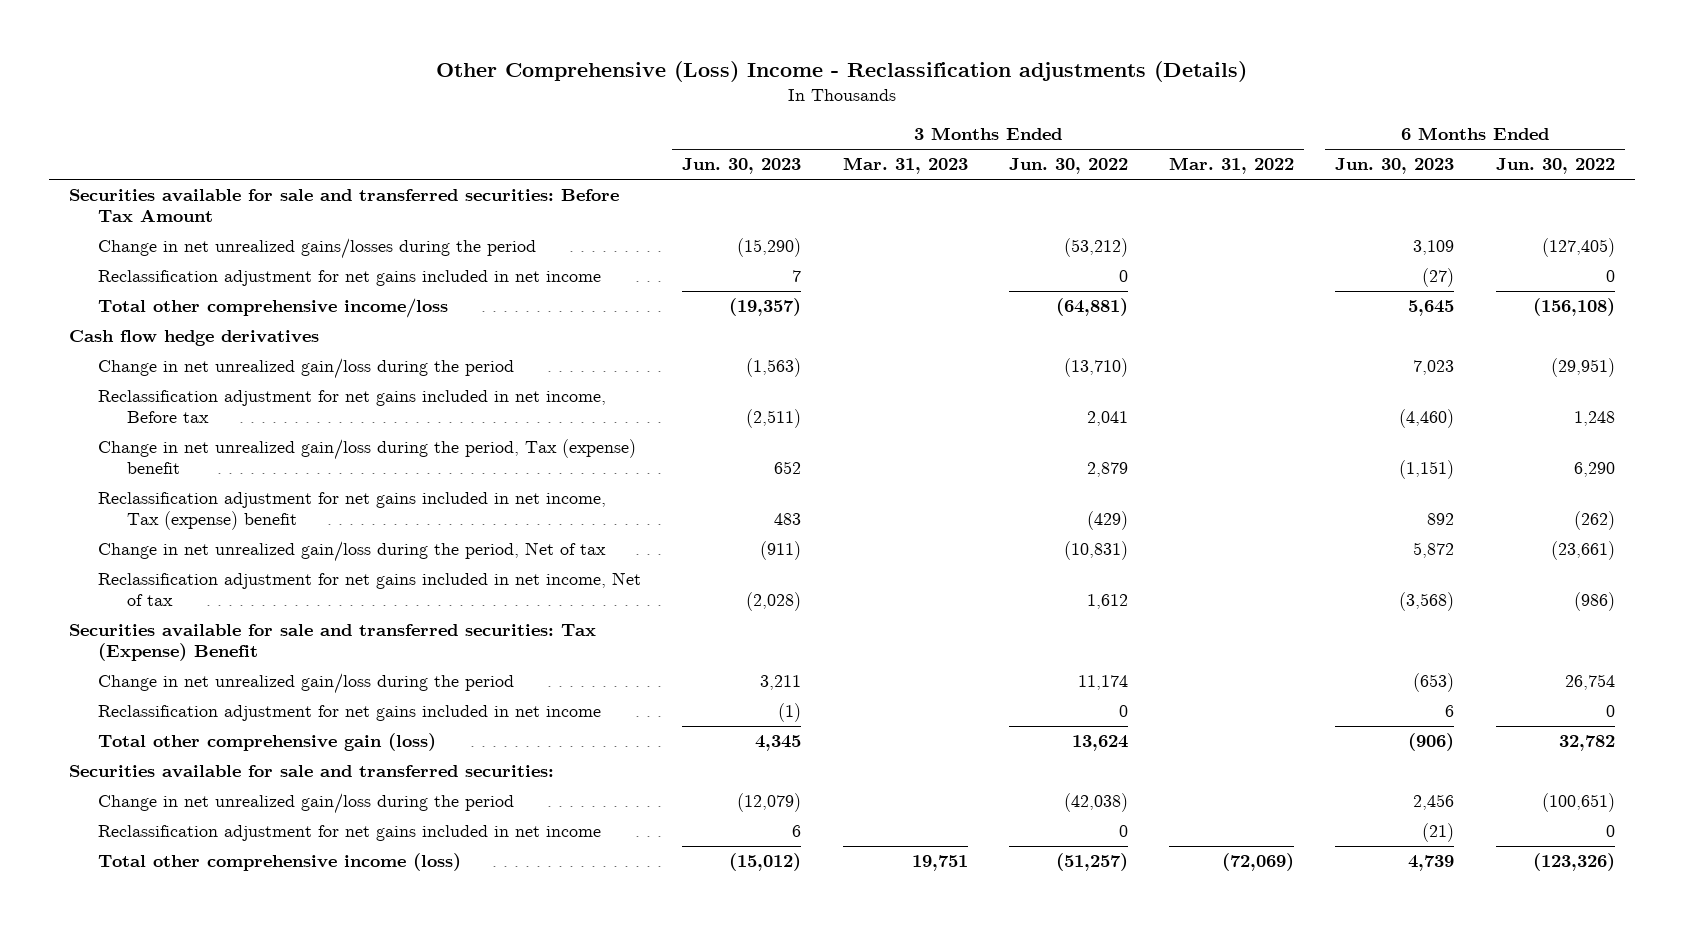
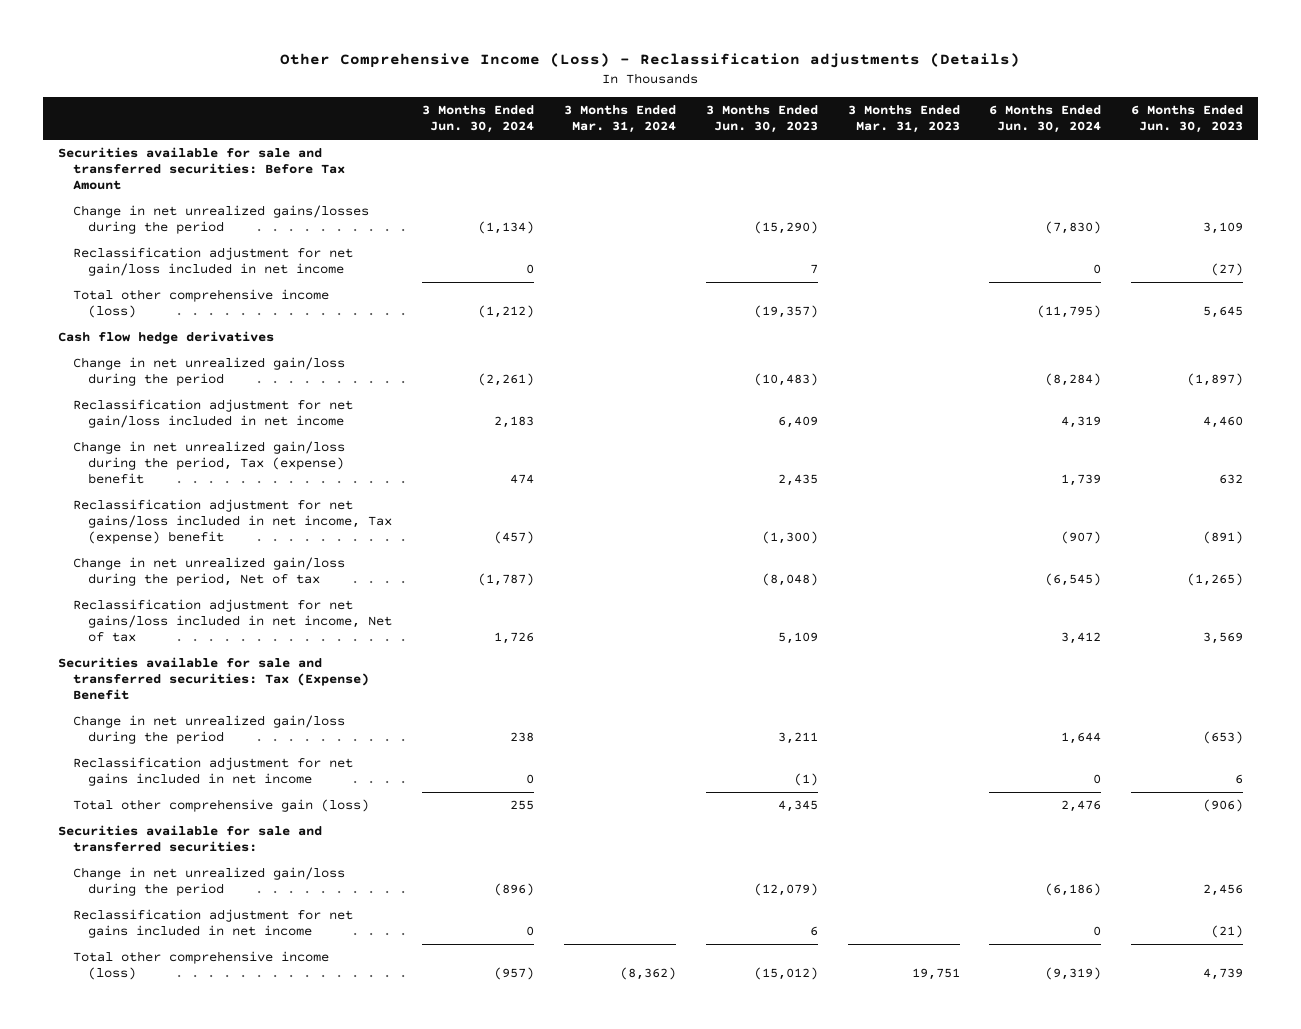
- Other Comprehensive (Loss) Income - Reclassification adjustments (Details)
+ Other Comprehensive Income (Loss) - Reclassification adjustments (Details)
- | 3 Months Ended Jun. 30, 2023 | 3 Months Ended Mar. 31, 2023 | 3 Months Ended Jun. 30, 2022 | 3 Months Ended Mar. 31, 2022 | 6 Months Ended Jun. 30, 2023 | 6 Months Ended Jun. 30, 2022
+ | 3 Months Ended Jun. 30, 2024 | 3 Months Ended Mar. 31, 2024 | 3 Months Ended Jun. 30, 2023 | 3 Months Ended Mar. 31, 2023 | 6 Months Ended Jun. 30, 2024 | 6 Months Ended Jun. 30, 2023
- Reclassification adjustment for net gains included in net income | 7 | | 0 | | (27) | 0
- Total other comprehensive income/loss | (19,357) | | (64,881) | | 5,645 | (156,108)
+ Reclassification adjustment for net gain/loss included in net income | 0 | | 7 | | 0 | (27)
+ Total other comprehensive income (loss) | (1,212) | | (19,357) | | (11,795) | 5,645
- Change in net unrealized gain/loss during the period | (1,563) | | (13,710) | | 7,023 | (29,951)
- Reclassification adjustment for net gains included in net income, Before tax | (2,511) | | 2,041 | | (4,460) | 1,248
- Change in net unrealized gain/loss during the period, Tax (expense) benefit | 652 | | 2,879 | | (1,151) | 6,290
- Reclassification adjustment for net gains included in net income, Tax (expense) benefit | 483 | | (429) | | 892 | (262)
- Change in net unrealized gain/loss during the period, Net of tax | (911) | | (10,831) | | 5,872 | (23,661)
- Reclassification adjustment for net gains included in net income, Net of tax | (2,028) | | 1,612 | | (3,568) | (986)
+ Change in net unrealized gain/loss during the period | (2,261) | | (10,483) | | (8,284) | (1,897)
+ Reclassification adjustment for net gain/loss included in net income | 2,183 | | 6,409 | | 4,319 | 4,460
+ Change in net unrealized gain/loss during the period, Tax (expense) benefit | 474 | | 2,435 | | 1,739 | 632
+ Reclassification adjustment for net gains/loss included in net income, Tax (expense) benefit | (457) | | (1,300) | | (907) | (891)
+ Change in net unrealized gain/loss during the period, Net of tax | (1,787) | | (8,048) | | (6,545) | (1,265)
+ Reclassification adjustment for net gains/loss included in net income, Net of tax | 1,726 | | 5,109 | | 3,412 | 3,569

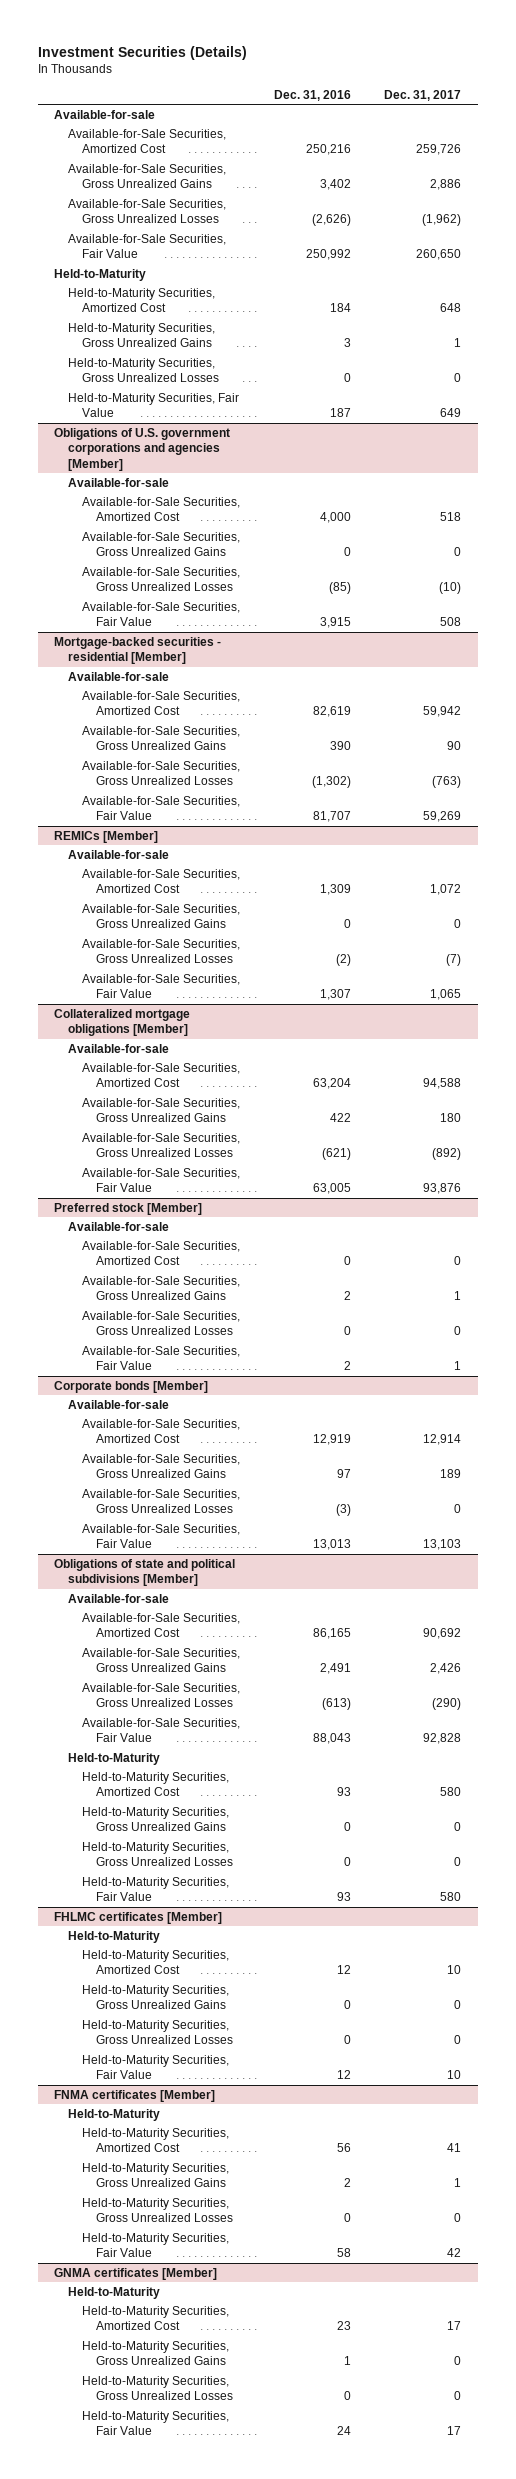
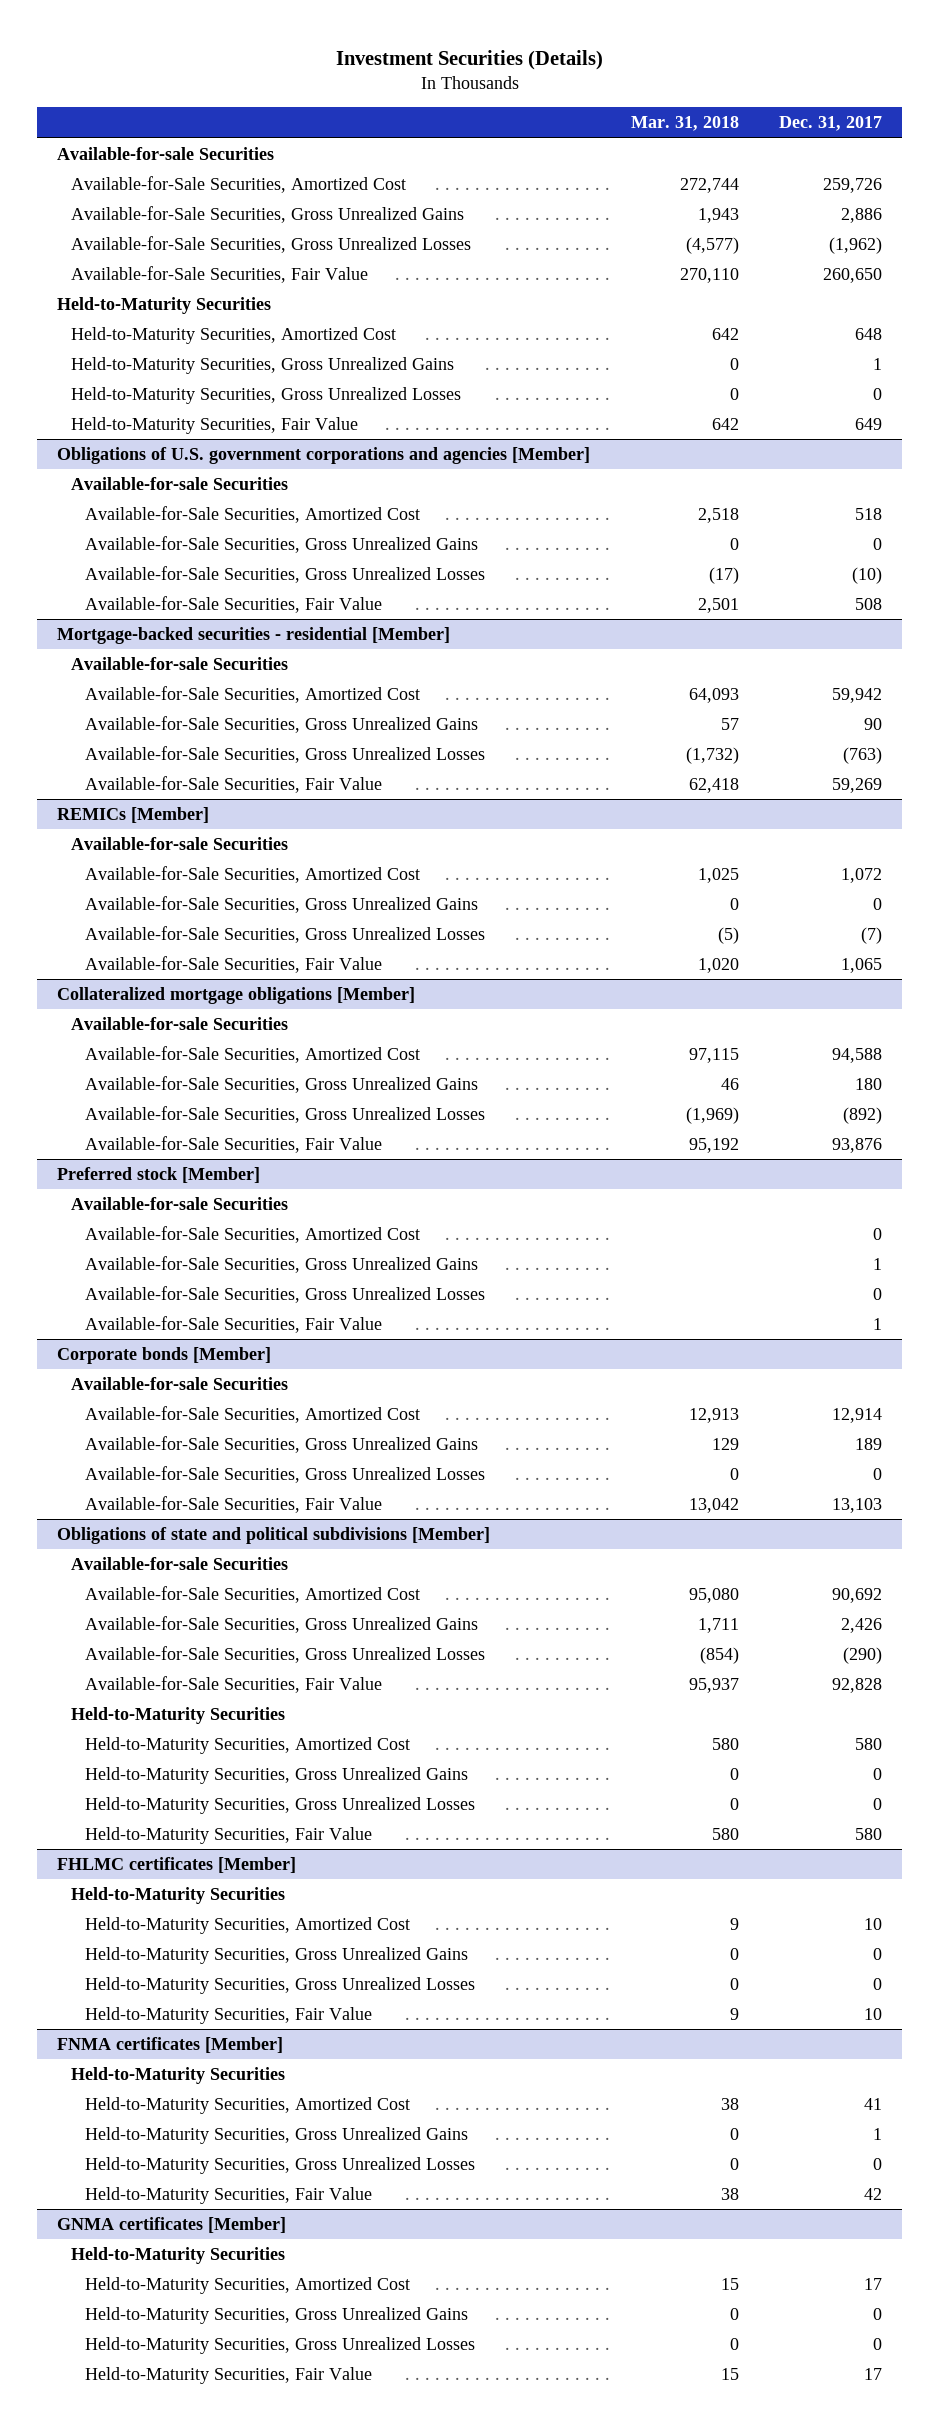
- | Dec. 31, 2016 | Dec. 31, 2017
+ | Mar. 31, 2018 | Dec. 31, 2017
- Available-for-sale
+ Available-for-sale Securities
- Held-to-Maturity
+ Held-to-Maturity Securities
@ Obligations of U.S. government corporations and agencies [Member]
- Available-for-sale
+ Available-for-sale Securities
@ Mortgage-backed securities - residential [Member]
- Available-for-sale
+ Available-for-sale Securities
@ REMICs [Member]
- Available-for-sale
+ Available-for-sale Securities
@ Collateralized mortgage obligations [Member]
- Available-for-sale
+ Available-for-sale Securities
@ Preferred stock [Member]
- Available-for-sale
+ Available-for-sale Securities
@ Corporate bonds [Member]
- Available-for-sale
+ Available-for-sale Securities
@ Obligations of state and political subdivisions [Member]
- Available-for-sale
+ Available-for-sale Securities
- Held-to-Maturity
+ Held-to-Maturity Securities
@ FHLMC certificates [Member]
- Held-to-Maturity
+ Held-to-Maturity Securities
@ FNMA certificates [Member]
- Held-to-Maturity
+ Held-to-Maturity Securities
@ GNMA certificates [Member]
- Held-to-Maturity
+ Held-to-Maturity Securities

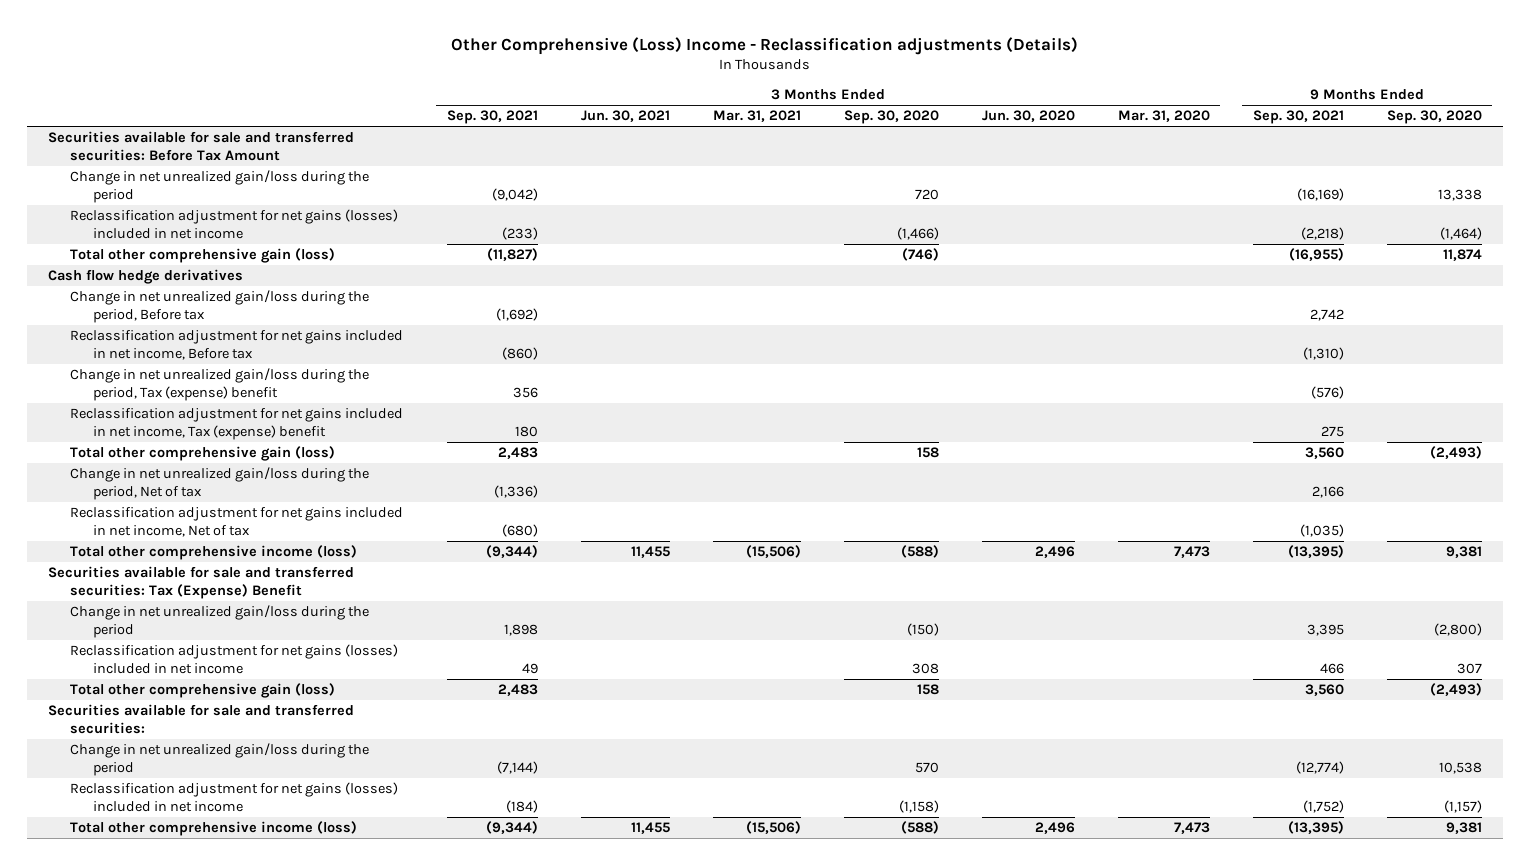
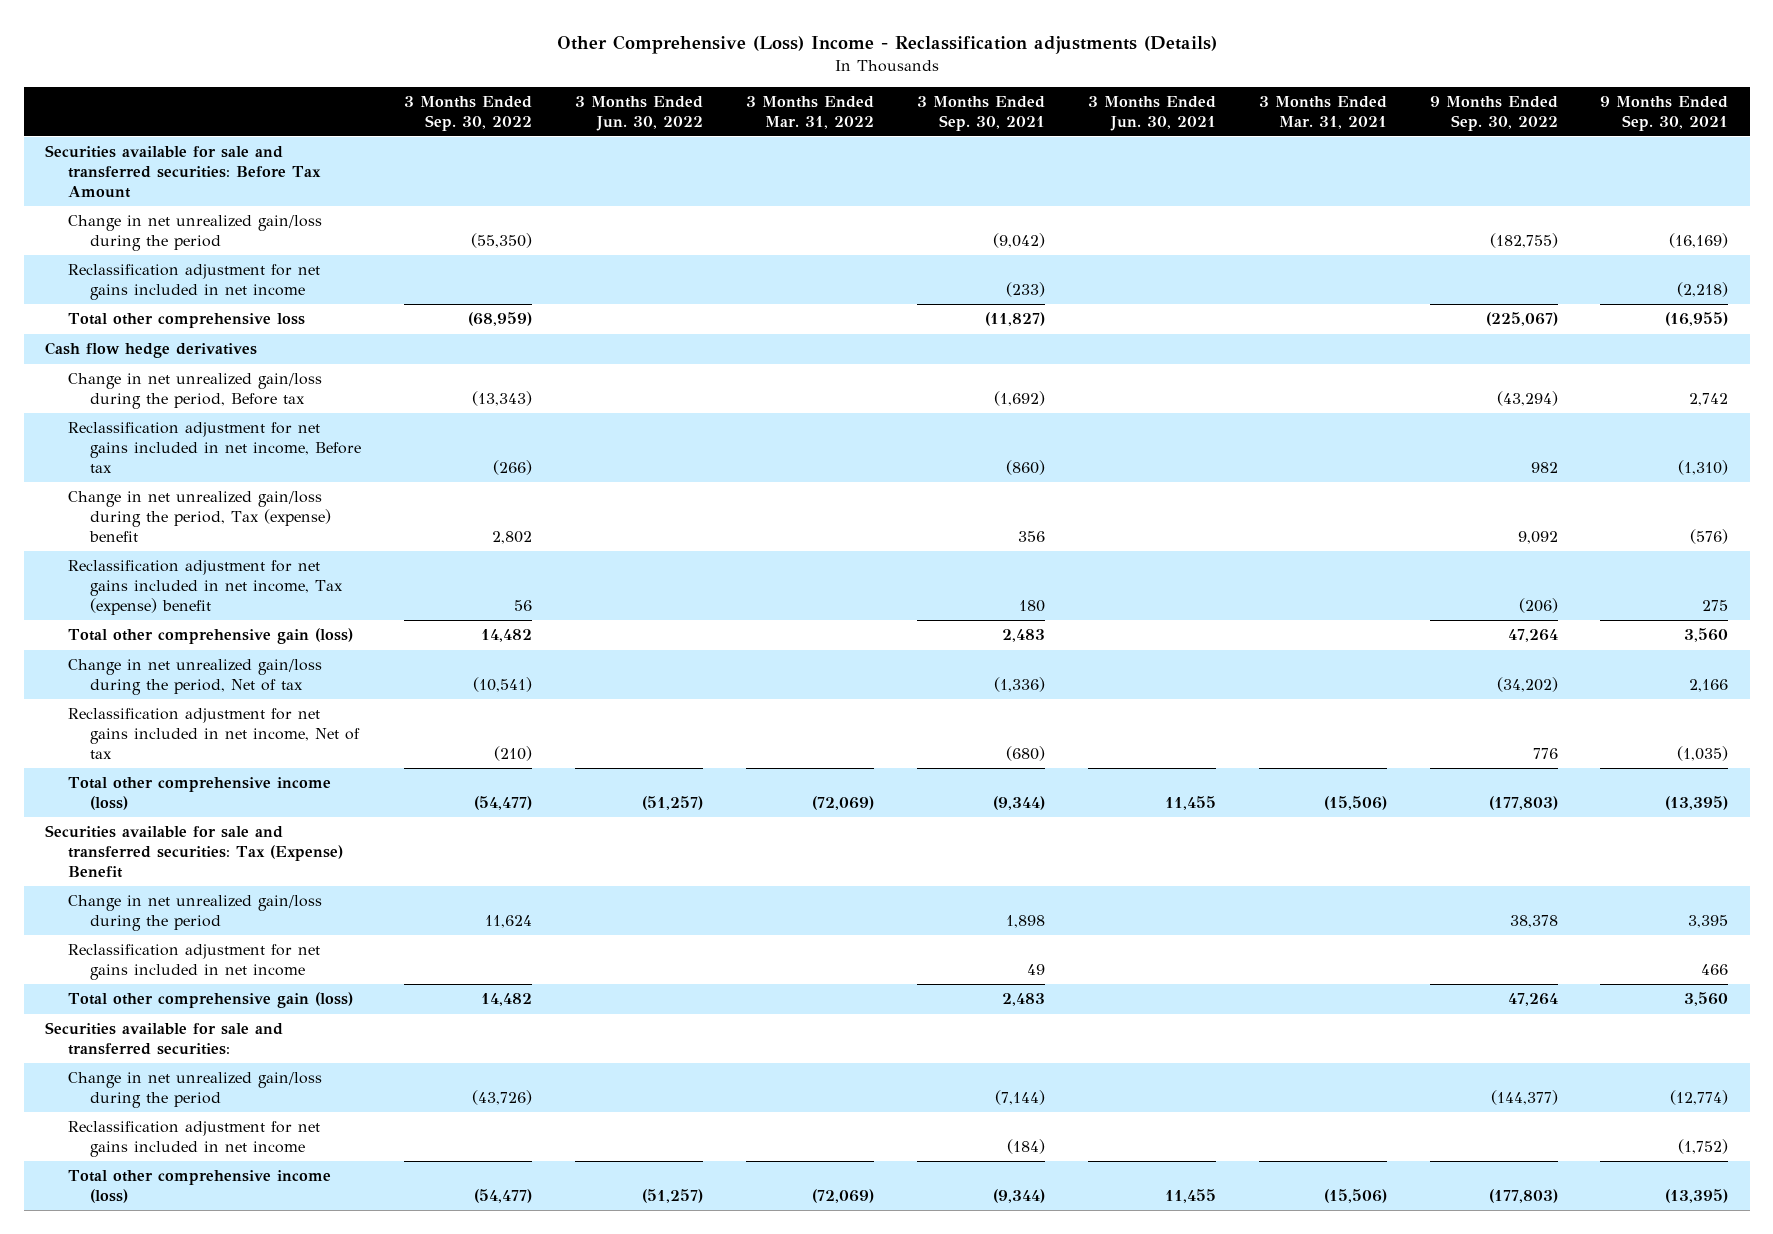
- | 3 Months Ended Sep. 30, 2021 | 3 Months Ended Jun. 30, 2021 | 3 Months Ended Mar. 31, 2021 | 3 Months Ended Sep. 30, 2020 | 3 Months Ended Jun. 30, 2020 | 3 Months Ended Mar. 31, 2020 | 9 Months Ended Sep. 30, 2021 | 9 Months Ended Sep. 30, 2020
+ | 3 Months Ended Sep. 30, 2022 | 3 Months Ended Jun. 30, 2022 | 3 Months Ended Mar. 31, 2022 | 3 Months Ended Sep. 30, 2021 | 3 Months Ended Jun. 30, 2021 | 3 Months Ended Mar. 31, 2021 | 9 Months Ended Sep. 30, 2022 | 9 Months Ended Sep. 30, 2021
- Reclassification adjustment for net gains (losses) included in net income | (233) | | | (1,466) | | | (2,218) | (1,464)
- Total other comprehensive gain (loss) | (11,827) | | | (746) | | | (16,955) | 11,874
+ Reclassification adjustment for net gains included in net income | | | | (233) | | | | (2,218)
+ Total other comprehensive loss | (68,959) | | | (11,827) | | | (225,067) | (16,955)
- Reclassification adjustment for net gains (losses) included in net income | 49 | | | 308 | | | 466 | 307
+ Reclassification adjustment for net gains included in net income | | | | 49 | | | | 466
- Reclassification adjustment for net gains (losses) included in net income | (184) | | | (1,158) | | | (1,752) | (1,157)
+ Reclassification adjustment for net gains included in net income | | | | (184) | | | | (1,752)

